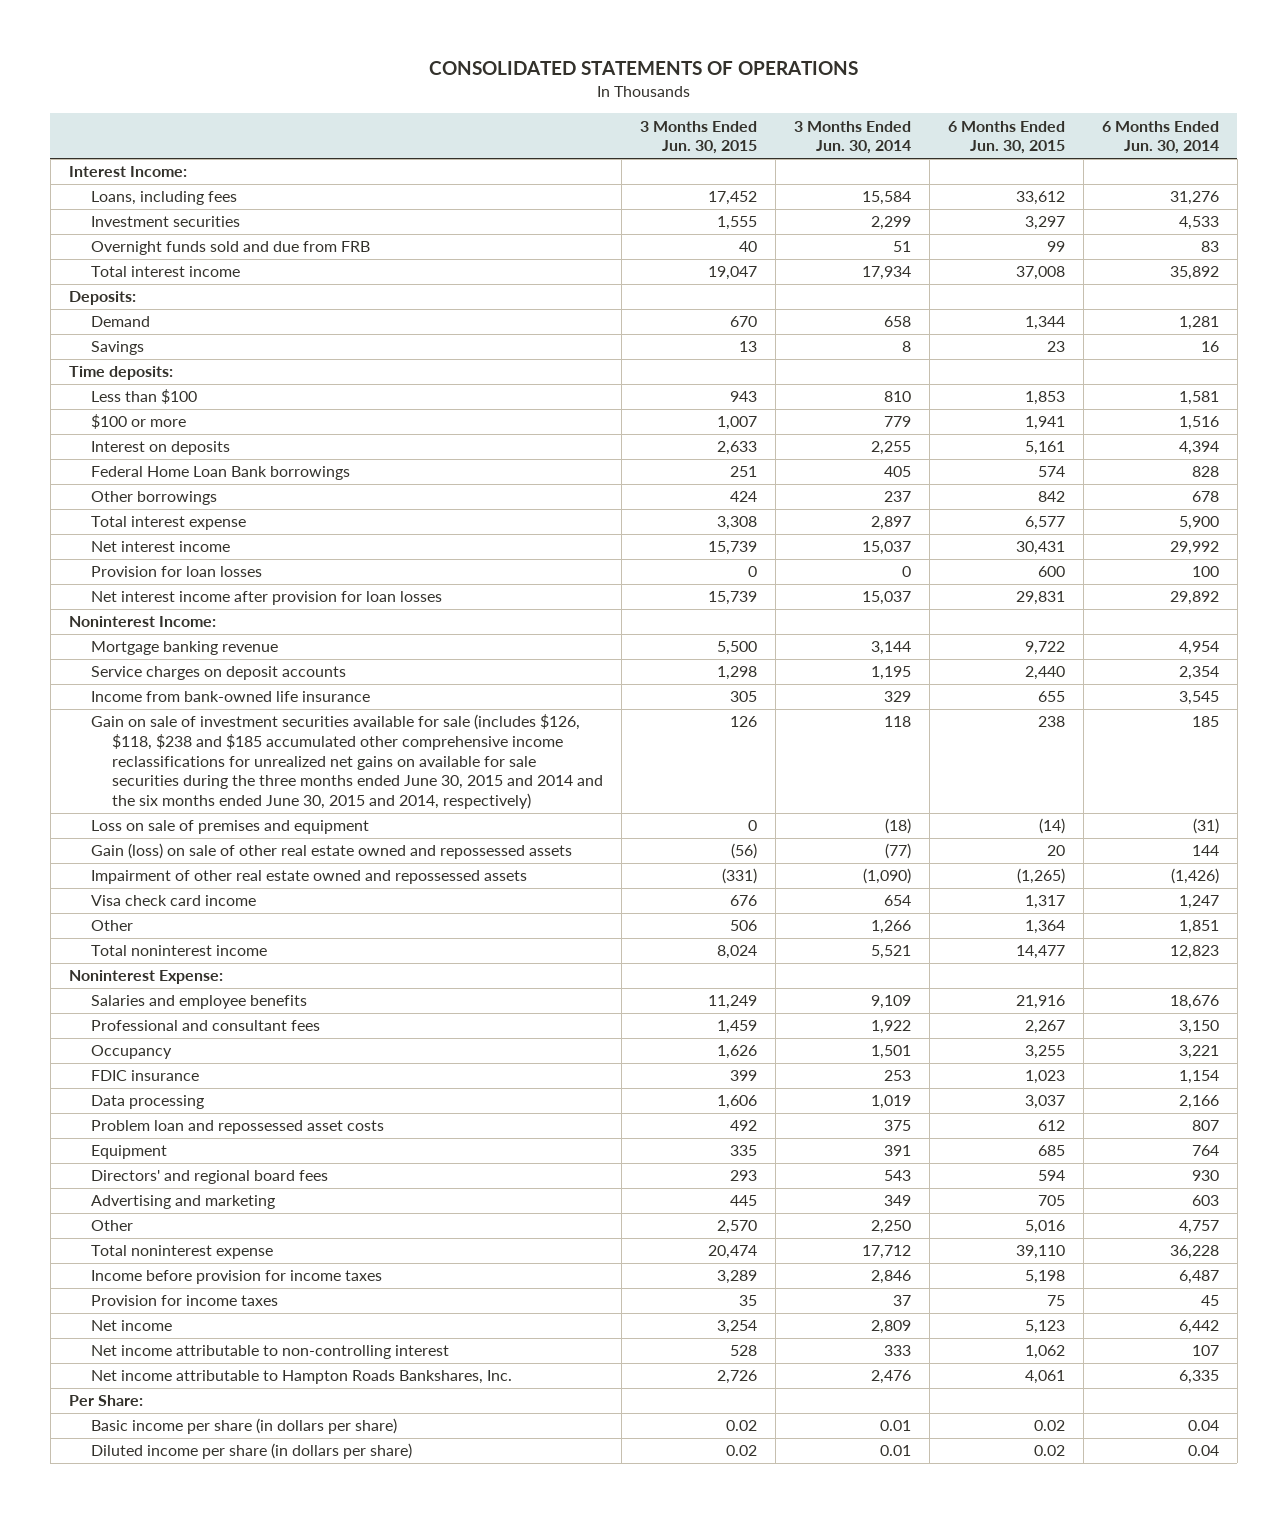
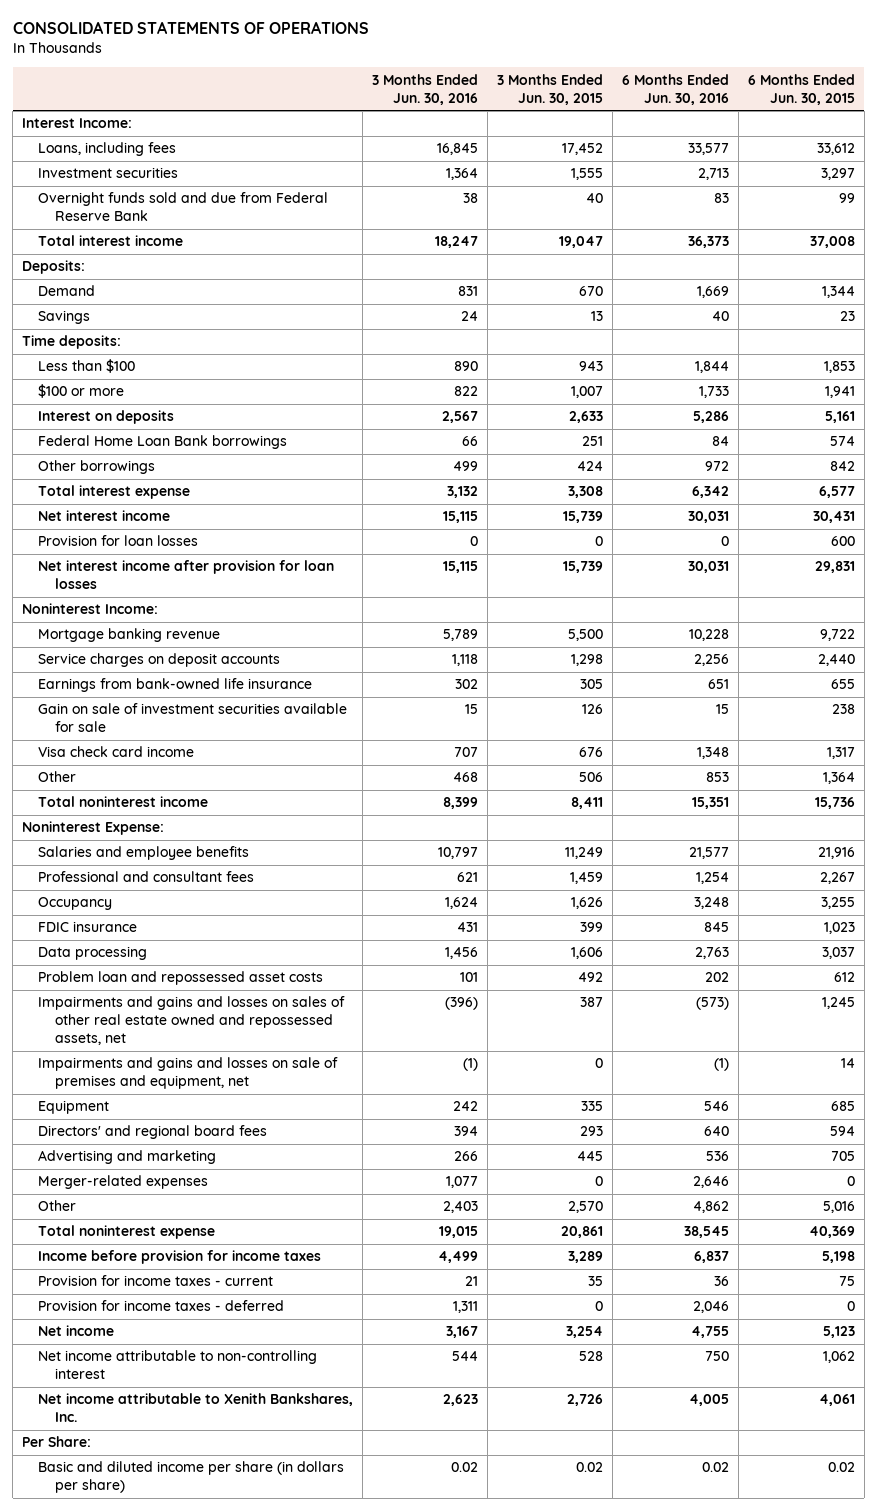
- | 3 Months Ended Jun. 30, 2015 | 3 Months Ended Jun. 30, 2014 | 6 Months Ended Jun. 30, 2015 | 6 Months Ended Jun. 30, 2014
+ | 3 Months Ended Jun. 30, 2016 | 3 Months Ended Jun. 30, 2015 | 6 Months Ended Jun. 30, 2016 | 6 Months Ended Jun. 30, 2015
- Overnight funds sold and due from FRB | 40 | 51 | 99 | 83
+ Overnight funds sold and due from Federal Reserve Bank | 38 | 40 | 83 | 99
- Income from bank-owned life insurance | 305 | 329 | 655 | 3,545
- Gain on sale of investment securities available for sale (includes $126, $118, $238 and $185 accumulated other comprehensive income reclassifications for unrealized net gains on available for sale securities during the three months ended June 30, 2015 and 2014 and the six months ended June 30, 2015 and 2014, respectively) | 126 | 118 | 238 | 185
- Loss on sale of premises and equipment | 0 | (18) | (14) | (31)
- Gain (loss) on sale of other real estate owned and repossessed assets | (56) | (77) | 20 | 144
- Impairment of other real estate owned and repossessed assets | (331) | (1,090) | (1,265) | (1,426)
+ Earnings from bank-owned life insurance | 302 | 305 | 651 | 655
+ Gain on sale of investment securities available for sale | 15 | 126 | 15 | 238
- Total noninterest income | 8,024 | 5,521 | 14,477 | 12,823
+ Total noninterest income | 8,399 | 8,411 | 15,351 | 15,736
+ Impairments and gains and losses on sales of other real estate owned and repossessed assets, net | (396) | 387 | (573) | 1,245
+ Impairments and gains and losses on sale of premises and equipment, net | (1) | 0 | (1) | 14
+ Merger-related expenses | 1,077 | 0 | 2,646 | 0
- Total noninterest expense | 20,474 | 17,712 | 39,110 | 36,228
+ Total noninterest expense | 19,015 | 20,861 | 38,545 | 40,369
- Provision for income taxes | 35 | 37 | 75 | 45
+ Provision for income taxes - current | 21 | 35 | 36 | 75
+ Provision for income taxes - deferred | 1,311 | 0 | 2,046 | 0
- Net income attributable to Hampton Roads Bankshares, Inc. | 2,726 | 2,476 | 4,061 | 6,335
+ Net income attributable to Xenith Bankshares, Inc. | 2,623 | 2,726 | 4,005 | 4,061
- Basic income per share (in dollars per share) | 0.02 | 0.01 | 0.02 | 0.04
- Diluted income per share (in dollars per share) | 0.02 | 0.01 | 0.02 | 0.04
+ Basic and diluted income per share (in dollars per share) | 0.02 | 0.02 | 0.02 | 0.02

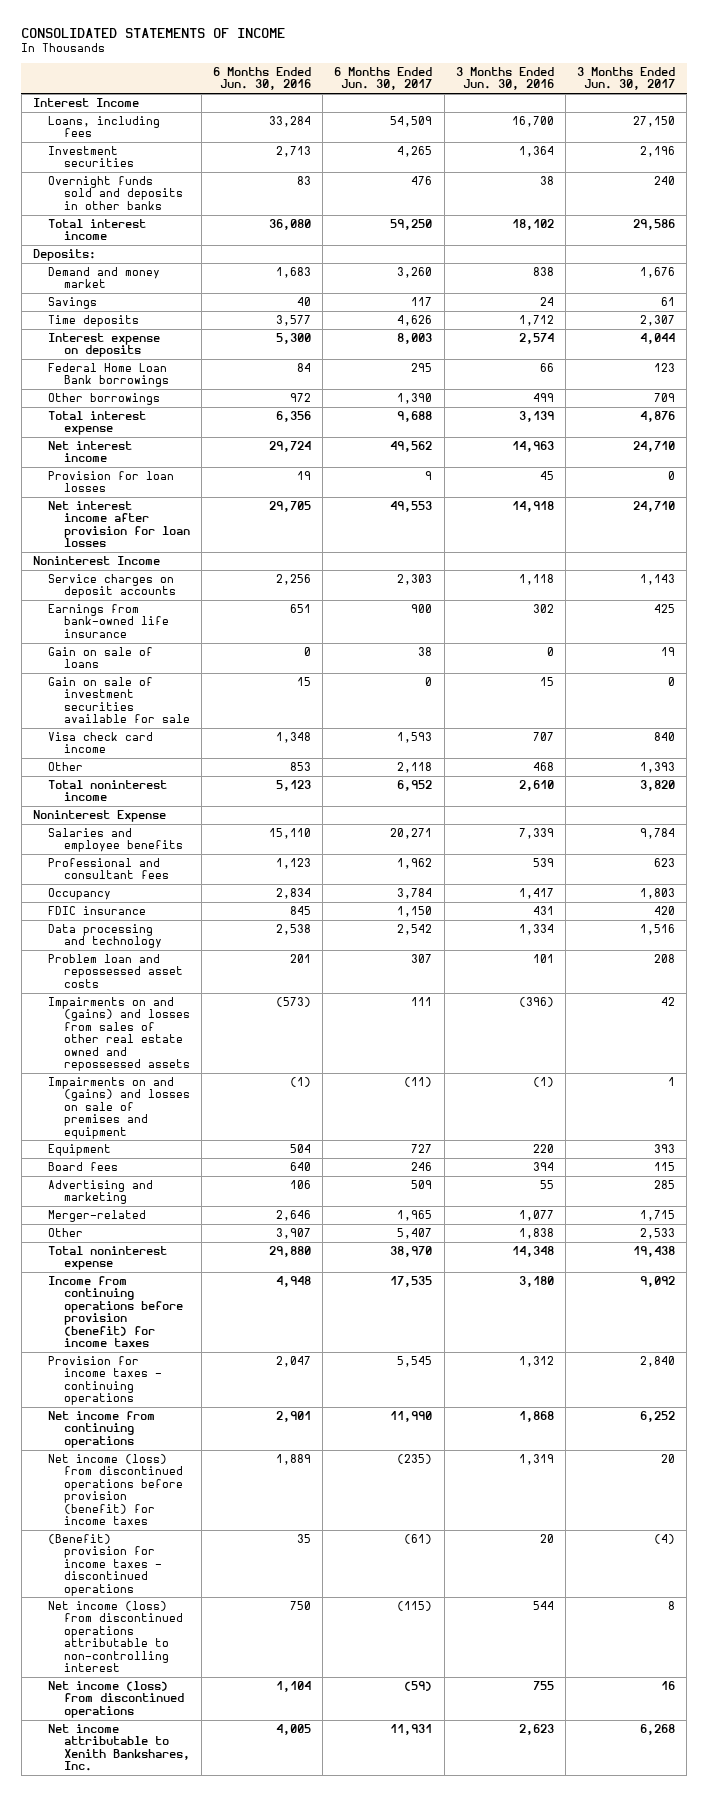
- CONSOLIDATED STATEMENTS OF OPERATIONS
+ CONSOLIDATED STATEMENTS OF INCOME
- | 3 Months Ended Jun. 30, 2016 | 3 Months Ended Jun. 30, 2015 | 6 Months Ended Jun. 30, 2016 | 6 Months Ended Jun. 30, 2015
+ | 6 Months Ended Jun. 30, 2016 | 6 Months Ended Jun. 30, 2017 | 3 Months Ended Jun. 30, 2016 | 3 Months Ended Jun. 30, 2017
- Interest Income:
- Loans, including fees | 16,845 | 17,452 | 33,577 | 33,612
+ Interest Income
+ Loans, including fees | 33,284 | 54,509 | 16,700 | 27,150
- Overnight funds sold and due from Federal Reserve Bank | 38 | 40 | 83 | 99
- Total interest income | 18,247 | 19,047 | 36,373 | 37,008
+ Overnight funds sold and deposits in other banks | 83 | 476 | 38 | 240
+ Total interest income | 36,080 | 59,250 | 18,102 | 29,586
- Demand | 831 | 670 | 1,669 | 1,344
+ Demand and money market | 1,683 | 3,260 | 838 | 1,676
- Time deposits:
- Less than $100 | 890 | 943 | 1,844 | 1,853
- $100 or more | 822 | 1,007 | 1,733 | 1,941
- Interest on deposits | 2,567 | 2,633 | 5,286 | 5,161
+ Time deposits | 3,577 | 4,626 | 1,712 | 2,307
+ Interest expense on deposits | 5,300 | 8,003 | 2,574 | 4,044
- Total interest expense | 3,132 | 3,308 | 6,342 | 6,577
- Net interest income | 15,115 | 15,739 | 30,031 | 30,431
- Provision for loan losses | 0 | 0 | 0 | 600
- Net interest income after provision for loan losses | 15,115 | 15,739 | 30,031 | 29,831
- Noninterest Income:
- Mortgage banking revenue | 5,789 | 5,500 | 10,228 | 9,722
+ Total interest expense | 6,356 | 9,688 | 3,139 | 4,876
+ Net interest income | 29,724 | 49,562 | 14,963 | 24,710
+ Provision for loan losses | 19 | 9 | 45 | 0
+ Net interest income after provision for loan losses | 29,705 | 49,553 | 14,918 | 24,710
+ Noninterest Income
+ Gain on sale of loans | 0 | 38 | 0 | 19
- Total noninterest income | 8,399 | 8,411 | 15,351 | 15,736
- Noninterest Expense:
- Salaries and employee benefits | 10,797 | 11,249 | 21,577 | 21,916
- Professional and consultant fees | 621 | 1,459 | 1,254 | 2,267
- Occupancy | 1,624 | 1,626 | 3,248 | 3,255
+ Total noninterest income | 5,123 | 6,952 | 2,610 | 3,820
+ Noninterest Expense
+ Salaries and employee benefits | 15,110 | 20,271 | 7,339 | 9,784
+ Professional and consultant fees | 1,123 | 1,962 | 539 | 623
+ Occupancy | 2,834 | 3,784 | 1,417 | 1,803
- Data processing | 1,456 | 1,606 | 2,763 | 3,037
- Problem loan and repossessed asset costs | 101 | 492 | 202 | 612
- Impairments and gains and losses on sales of other real estate owned and repossessed assets, net | (396) | 387 | (573) | 1,245
- Impairments and gains and losses on sale of premises and equipment, net | (1) | 0 | (1) | 14
- Equipment | 242 | 335 | 546 | 685
- Directors' and regional board fees | 394 | 293 | 640 | 594
- Advertising and marketing | 266 | 445 | 536 | 705
- Merger-related expenses | 1,077 | 0 | 2,646 | 0
- Other | 2,403 | 2,570 | 4,862 | 5,016
- Total noninterest expense | 19,015 | 20,861 | 38,545 | 40,369
- Income before provision for income taxes | 4,499 | 3,289 | 6,837 | 5,198
- Provision for income taxes - current | 21 | 35 | 36 | 75
- Provision for income taxes - deferred | 1,311 | 0 | 2,046 | 0
- Net income | 3,167 | 3,254 | 4,755 | 5,123
- Net income attributable to non-controlling interest | 544 | 528 | 750 | 1,062
+ Data processing and technology | 2,538 | 2,542 | 1,334 | 1,516
+ Problem loan and repossessed asset costs | 201 | 307 | 101 | 208
+ Impairments on and (gains) and losses from sales of other real estate owned and repossessed assets | (573) | 111 | (396) | 42
+ Impairments on and (gains) and losses on sale of premises and equipment | (1) | (11) | (1) | 1
+ Equipment | 504 | 727 | 220 | 393
+ Board fees | 640 | 246 | 394 | 115
+ Advertising and marketing | 106 | 509 | 55 | 285
+ Merger-related | 2,646 | 1,965 | 1,077 | 1,715
+ Other | 3,907 | 5,407 | 1,838 | 2,533
+ Total noninterest expense | 29,880 | 38,970 | 14,348 | 19,438
+ Income from continuing operations before provision (benefit) for income taxes | 4,948 | 17,535 | 3,180 | 9,092
+ Provision for income taxes - continuing operations | 2,047 | 5,545 | 1,312 | 2,840
+ Net income from continuing operations | 2,901 | 11,990 | 1,868 | 6,252
+ Net income (loss) from discontinued operations before provision (benefit) for income taxes | 1,889 | (235) | 1,319 | 20
+ (Benefit) provision for income taxes - discontinued operations | 35 | (61) | 20 | (4)
+ Net income (loss) from discontinued operations attributable to non-controlling interest | 750 | (115) | 544 | 8
+ Net income (loss) from discontinued operations | 1,104 | (59) | 755 | 16
- Per Share:
- Basic and diluted income per share (in dollars per share) | 0.02 | 0.02 | 0.02 | 0.02

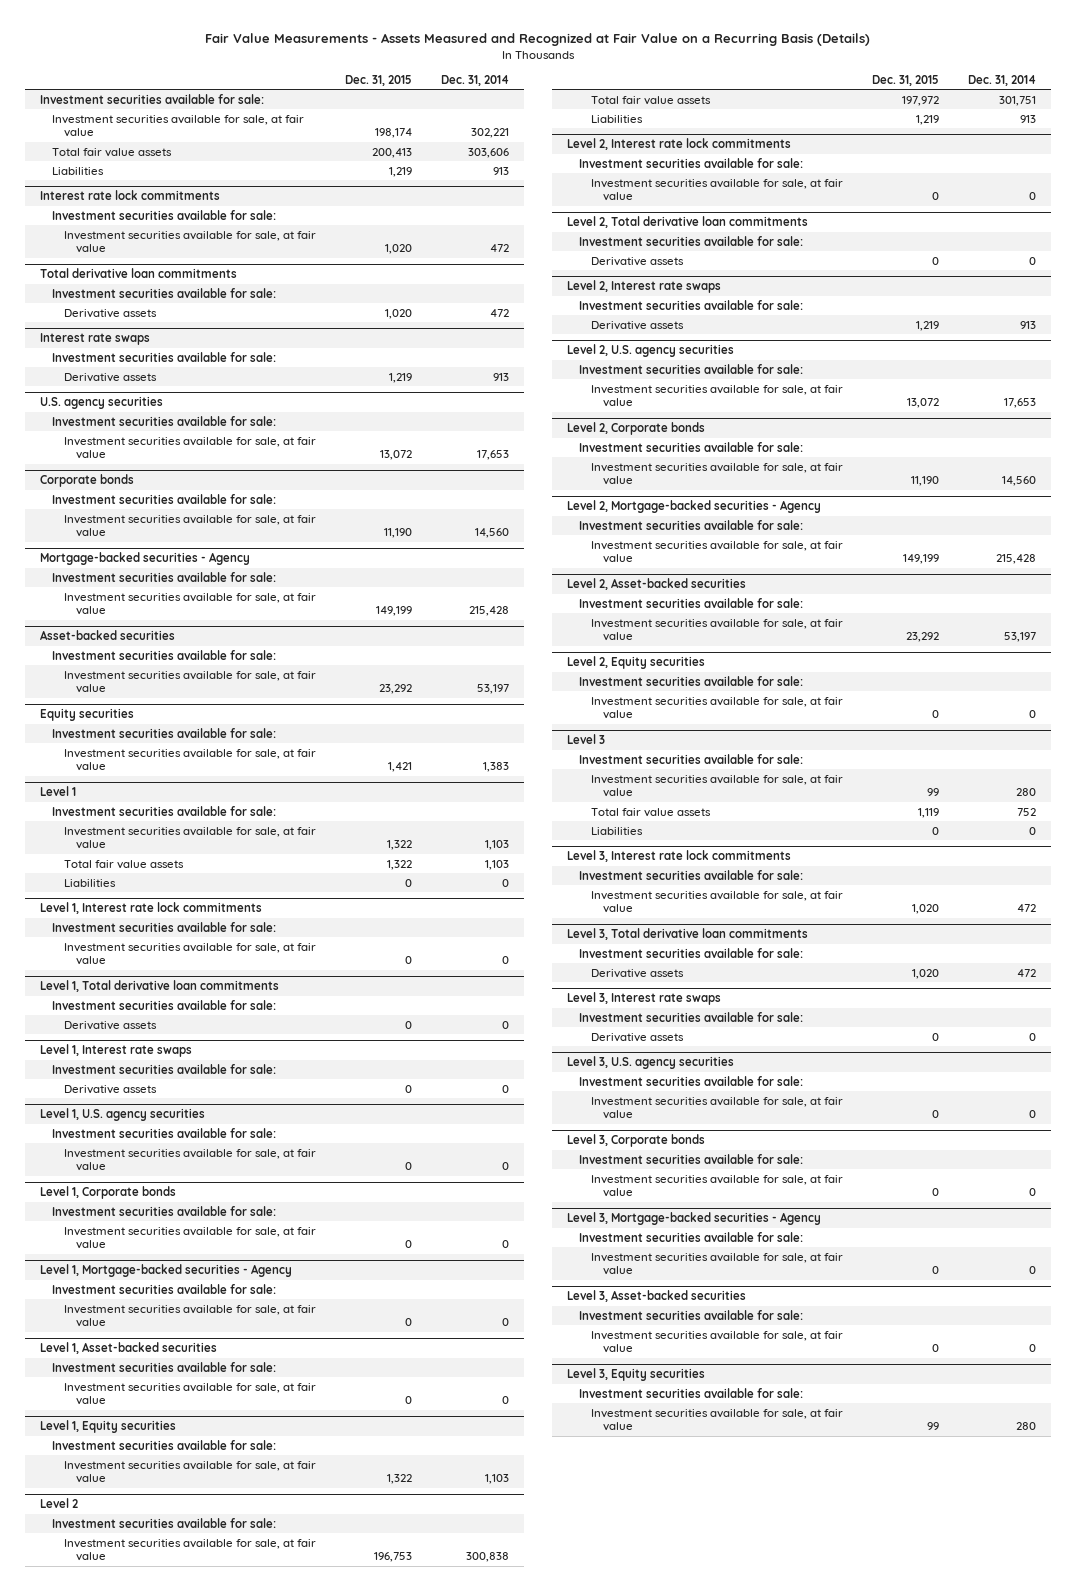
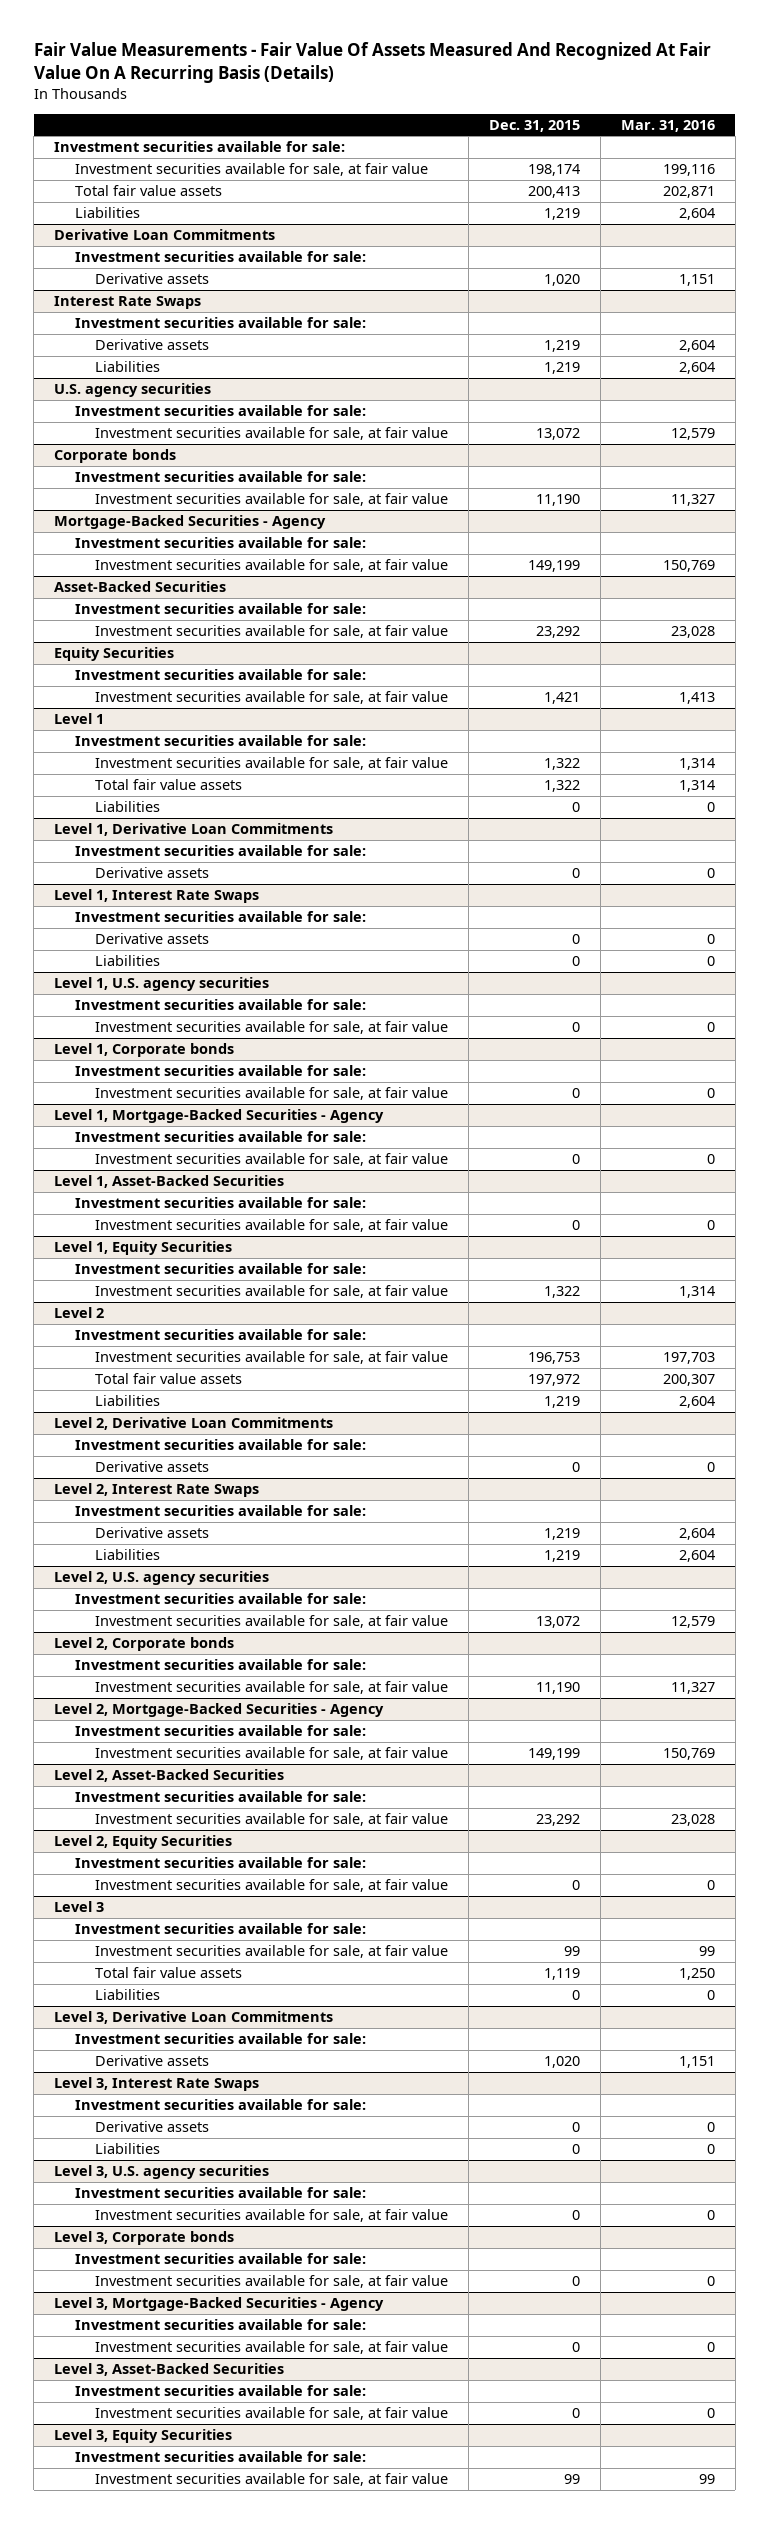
- Fair Value Measurements - Assets Measured and Recognized at Fair Value on a Recurring Basis (Details)
+ Fair Value Measurements - Fair Value Of Assets Measured And Recognized At Fair Value On A Recurring Basis (Details)
- | Dec. 31, 2015 | Dec. 31, 2014
+ | Dec. 31, 2015 | Mar. 31, 2016
- Interest rate lock commitments
- Investment securities available for sale:
- Investment securities available for sale, at fair value | 1,020 | 472
- Total derivative loan commitments
+ Derivative Loan Commitments
- Interest rate swaps
+ Interest Rate Swaps
+ Liabilities | 1,219 | 2,604
- Mortgage-backed securities - Agency
+ Mortgage-Backed Securities - Agency
- Asset-backed securities
+ Asset-Backed Securities
- Equity securities
+ Equity Securities
- Level 1, Interest rate lock commitments
- Investment securities available for sale:
- Investment securities available for sale, at fair value | 0 | 0
- Level 1, Total derivative loan commitments
+ Level 1, Derivative Loan Commitments
- Level 1, Interest rate swaps
+ Level 1, Interest Rate Swaps
+ Liabilities | 0 | 0
- Level 1, Mortgage-backed securities - Agency
+ Level 1, Mortgage-Backed Securities - Agency
- Level 1, Asset-backed securities
+ Level 1, Asset-Backed Securities
- Level 1, Equity securities
+ Level 1, Equity Securities
- Level 2, Interest rate lock commitments
- Investment securities available for sale:
- Investment securities available for sale, at fair value | 0 | 0
- Level 2, Total derivative loan commitments
+ Level 2, Derivative Loan Commitments
- Level 2, Interest rate swaps
+ Level 2, Interest Rate Swaps
+ Liabilities | 1,219 | 2,604
- Level 2, Mortgage-backed securities - Agency
+ Level 2, Mortgage-Backed Securities - Agency
- Level 2, Asset-backed securities
+ Level 2, Asset-Backed Securities
- Level 2, Equity securities
+ Level 2, Equity Securities
- Level 3, Interest rate lock commitments
- Investment securities available for sale:
- Investment securities available for sale, at fair value | 1,020 | 472
- Level 3, Total derivative loan commitments
+ Level 3, Derivative Loan Commitments
- Level 3, Interest rate swaps
+ Level 3, Interest Rate Swaps
+ Liabilities | 0 | 0
- Level 3, Mortgage-backed securities - Agency
+ Level 3, Mortgage-Backed Securities - Agency
- Level 3, Asset-backed securities
+ Level 3, Asset-Backed Securities
- Level 3, Equity securities
+ Level 3, Equity Securities

